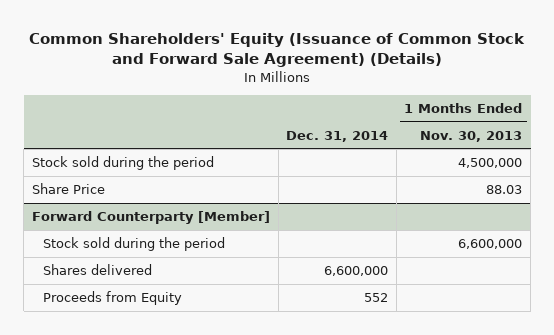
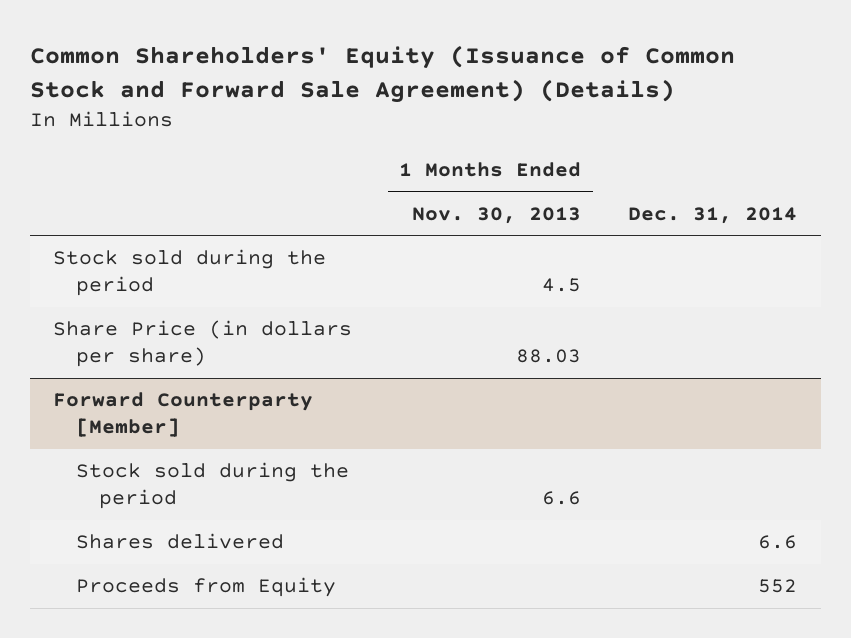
- | Dec. 31, 2014 | 1 Months Ended Nov. 30, 2013
+ | 1 Months Ended Nov. 30, 2013 | Dec. 31, 2014
- Stock sold during the period | | 4,500,000
- Share Price | | 88.03
+ Stock sold during the period | 4.5 |
+ Share Price (in dollars per share) | 88.03 |
@ Forward Counterparty [Member]
- Stock sold during the period | | 6,600,000
- Shares delivered | 6,600,000 |
+ Stock sold during the period | 6.6 |
+ Shares delivered | | 6.6

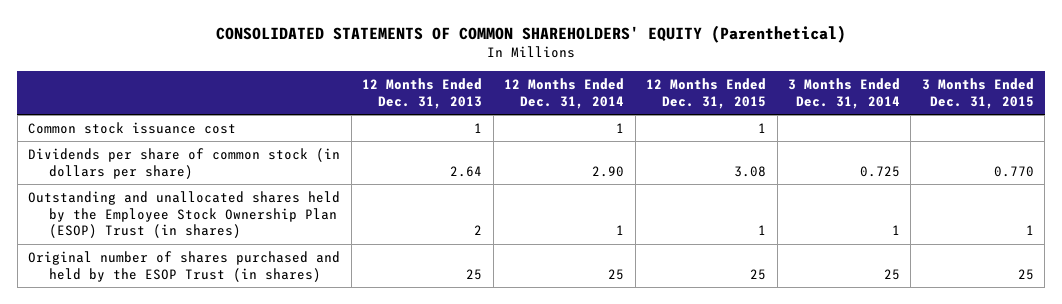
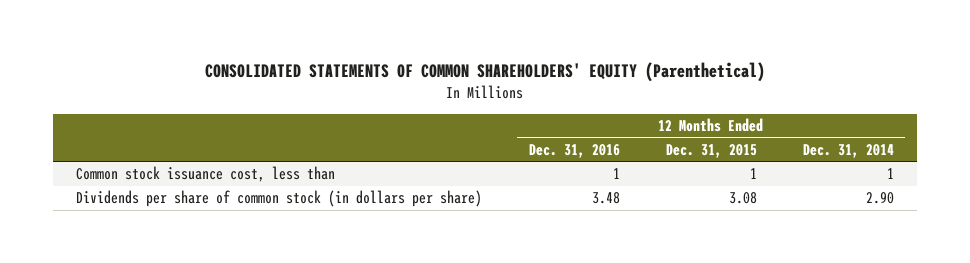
- | 12 Months Ended Dec. 31, 2013 | 12 Months Ended Dec. 31, 2014 | 12 Months Ended Dec. 31, 2015 | 3 Months Ended Dec. 31, 2014 | 3 Months Ended Dec. 31, 2015
+ | 12 Months Ended Dec. 31, 2016 | 12 Months Ended Dec. 31, 2015 | 12 Months Ended Dec. 31, 2014
- Common stock issuance cost | 1 | 1 | 1 | |
+ Common stock issuance cost, less than | 1 | 1 | 1
- Outstanding and unallocated shares held by the Employee Stock Ownership Plan (ESOP) Trust (in shares) | 2 | 1 | 1 | 1 | 1
- Original number of shares purchased and held by the ESOP Trust (in shares) | 25 | 25 | 25 | 25 | 25

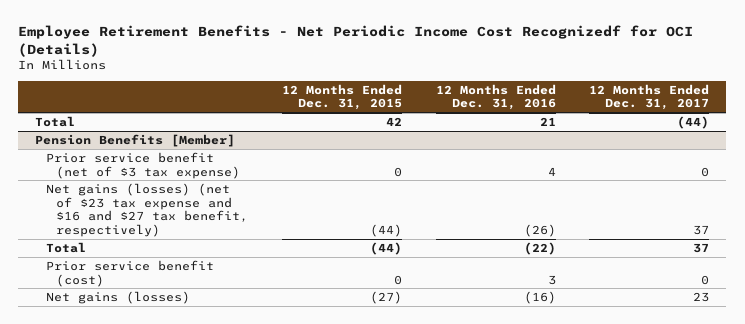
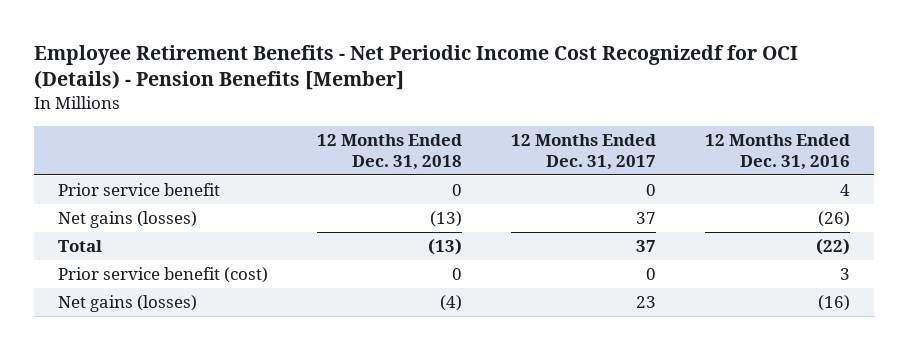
- Employee Retirement Benefits - Net Periodic Income Cost Recognizedf for OCI (Details)
+ Employee Retirement Benefits - Net Periodic Income Cost Recognizedf for OCI (Details) - Pension Benefits [Member]
- | 12 Months Ended Dec. 31, 2015 | 12 Months Ended Dec. 31, 2016 | 12 Months Ended Dec. 31, 2017
+ | 12 Months Ended Dec. 31, 2018 | 12 Months Ended Dec. 31, 2017 | 12 Months Ended Dec. 31, 2016
- Total | 42 | 21 | (44)
- Pension Benefits [Member]
- Prior service benefit (net of $3 tax expense) | 0 | 4 | 0
- Net gains (losses) (net of $23 tax expense and $16 and $27 tax benefit, respectively) | (44) | (26) | 37
+ Prior service benefit | 0 | 0 | 4
+ Net gains (losses) | (13) | 37 | (26)

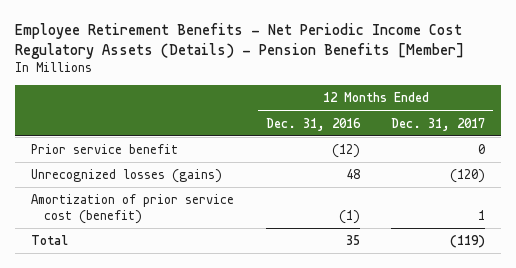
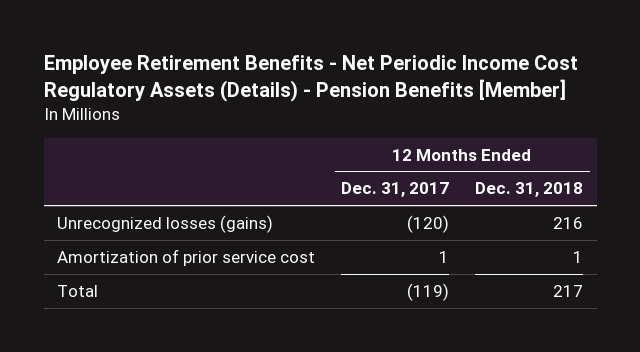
- | 12 Months Ended Dec. 31, 2016 | 12 Months Ended Dec. 31, 2017
+ | 12 Months Ended Dec. 31, 2017 | 12 Months Ended Dec. 31, 2018
- Prior service benefit | (12) | 0
- Amortization of prior service cost (benefit) | (1) | 1
+ Amortization of prior service cost | 1 | 1

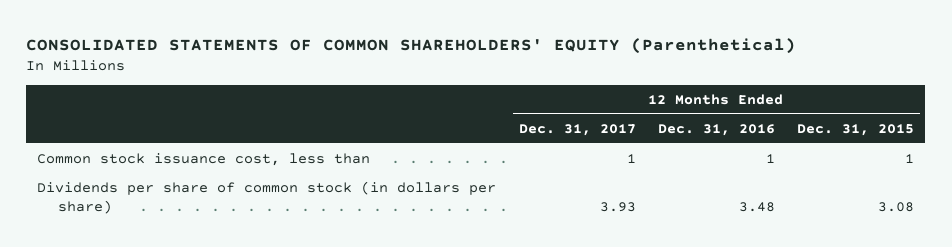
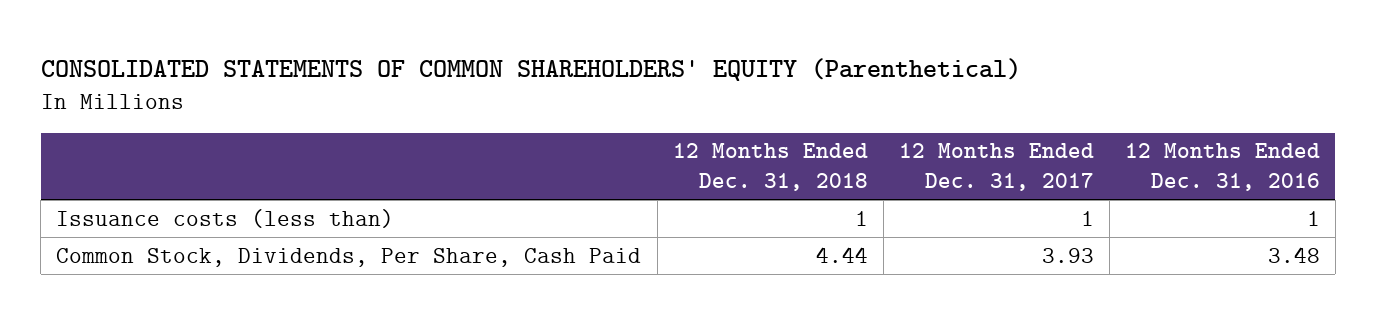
- | 12 Months Ended Dec. 31, 2017 | 12 Months Ended Dec. 31, 2016 | 12 Months Ended Dec. 31, 2015
+ | 12 Months Ended Dec. 31, 2018 | 12 Months Ended Dec. 31, 2017 | 12 Months Ended Dec. 31, 2016
- Common stock issuance cost, less than | 1 | 1 | 1
- Dividends per share of common stock (in dollars per share) | 3.93 | 3.48 | 3.08
+ Issuance costs (less than) | 1 | 1 | 1
+ Common Stock, Dividends, Per Share, Cash Paid | 4.44 | 3.93 | 3.48

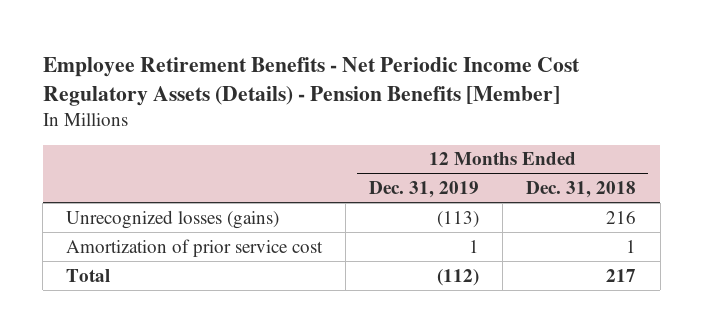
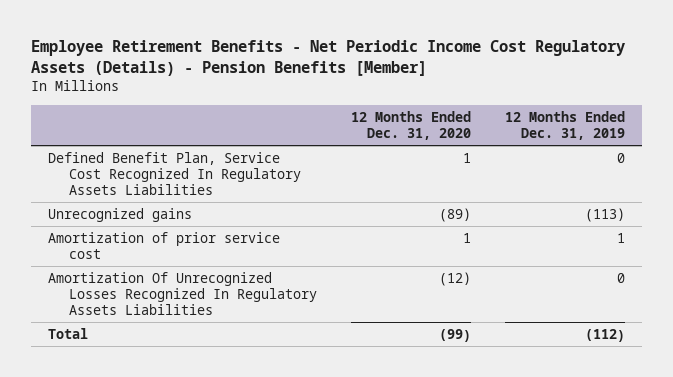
- | 12 Months Ended Dec. 31, 2019 | 12 Months Ended Dec. 31, 2018
+ | 12 Months Ended Dec. 31, 2020 | 12 Months Ended Dec. 31, 2019
- Unrecognized losses (gains) | (113) | 216
+ Defined Benefit Plan, Service Cost Recognized In Regulatory Assets Liabilities | 1 | 0
+ Unrecognized gains | (89) | (113)
+ Amortization Of Unrecognized Losses Recognized In Regulatory Assets Liabilities | (12) | 0

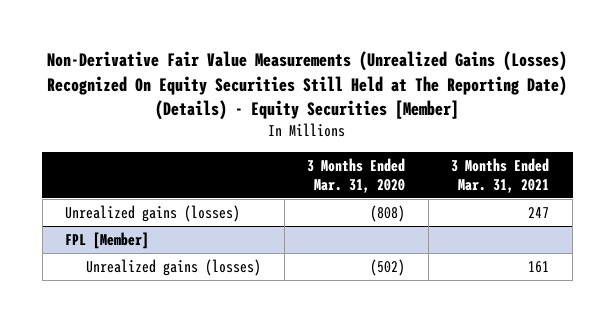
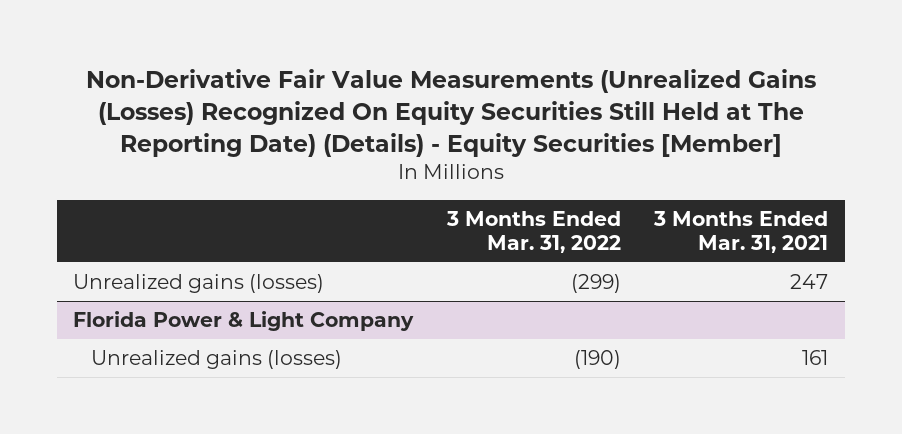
- | 3 Months Ended Mar. 31, 2020 | 3 Months Ended Mar. 31, 2021
+ | 3 Months Ended Mar. 31, 2022 | 3 Months Ended Mar. 31, 2021
- FPL [Member]
+ Florida Power & Light Company

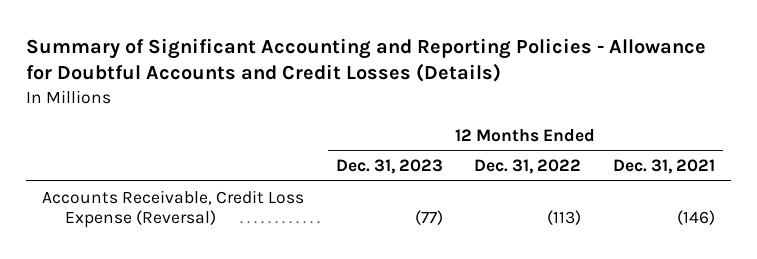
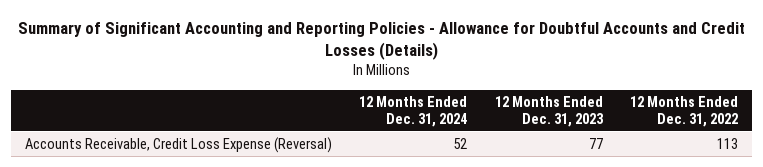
- | 12 Months Ended Dec. 31, 2023 | 12 Months Ended Dec. 31, 2022 | 12 Months Ended Dec. 31, 2021
+ | 12 Months Ended Dec. 31, 2024 | 12 Months Ended Dec. 31, 2023 | 12 Months Ended Dec. 31, 2022
- Accounts Receivable, Credit Loss Expense (Reversal) | (77) | (113) | (146)
+ Accounts Receivable, Credit Loss Expense (Reversal) | 52 | 77 | 113

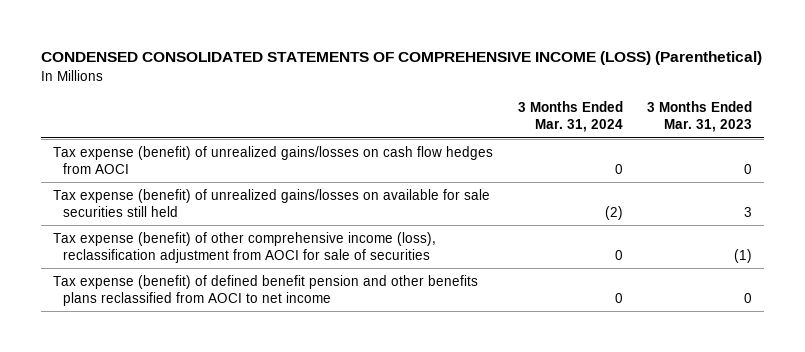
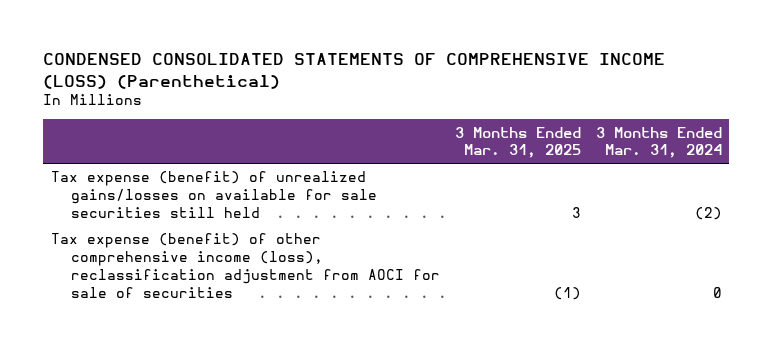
- | 3 Months Ended Mar. 31, 2024 | 3 Months Ended Mar. 31, 2023
+ | 3 Months Ended Mar. 31, 2025 | 3 Months Ended Mar. 31, 2024
- Tax expense (benefit) of unrealized gains/losses on cash flow hedges from AOCI | 0 | 0
- Tax expense (benefit) of defined benefit pension and other benefits plans reclassified from AOCI to net income | 0 | 0

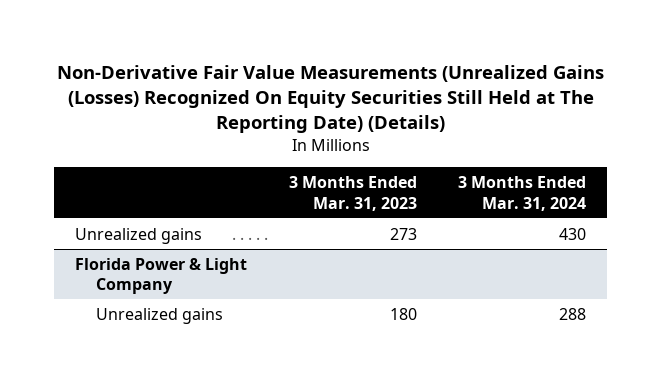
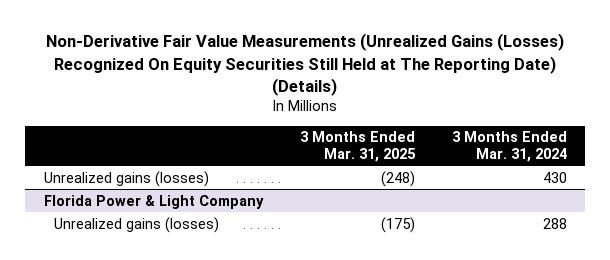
- | 3 Months Ended Mar. 31, 2023 | 3 Months Ended Mar. 31, 2024
+ | 3 Months Ended Mar. 31, 2025 | 3 Months Ended Mar. 31, 2024
- Unrealized gains | 273 | 430
+ Unrealized gains (losses) | (248) | 430
@ Florida Power & Light Company
- Unrealized gains | 180 | 288
+ Unrealized gains (losses) | (175) | 288

